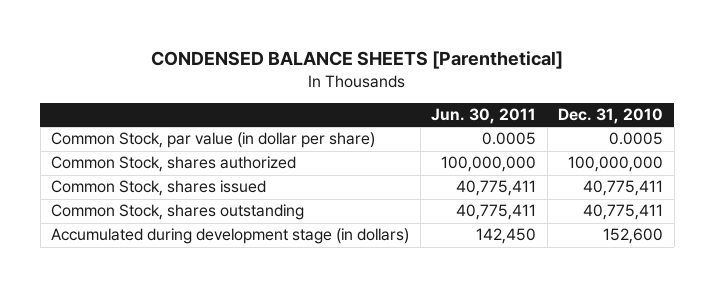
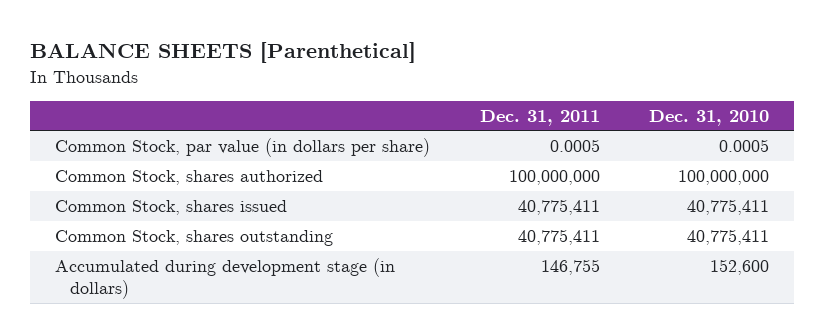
- CONDENSED BALANCE SHEETS [Parenthetical]
+ BALANCE SHEETS [Parenthetical]
- | Jun. 30, 2011 | Dec. 31, 2010
+ | Dec. 31, 2011 | Dec. 31, 2010
- Common Stock, par value (in dollar per share) | 0.0005 | 0.0005
+ Common Stock, par value (in dollars per share) | 0.0005 | 0.0005

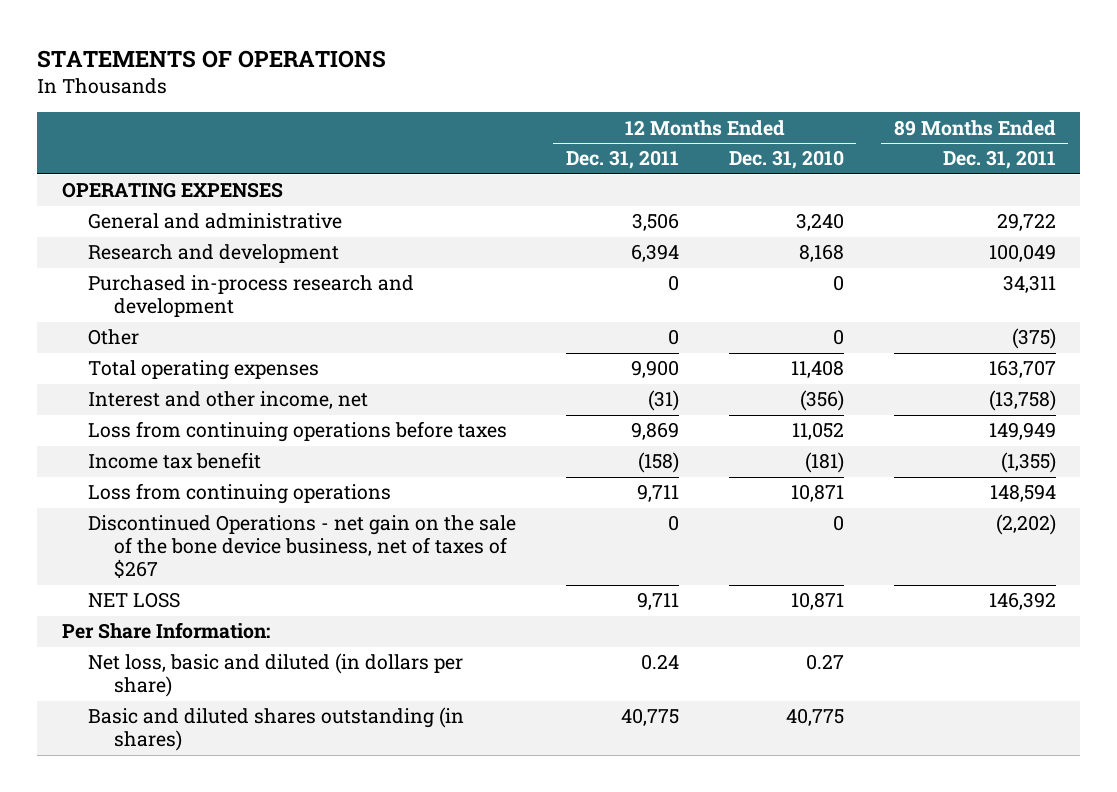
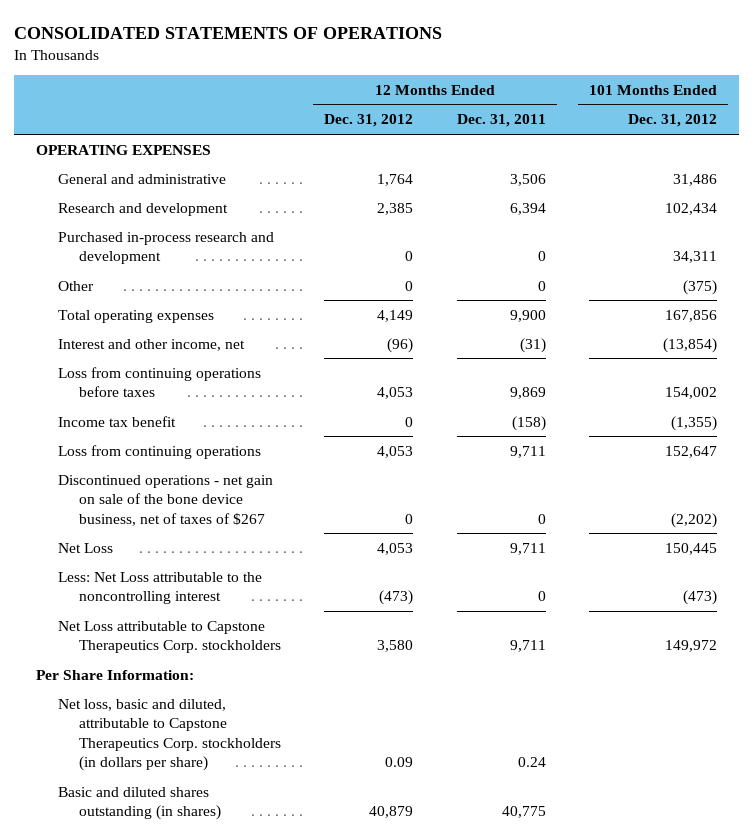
- STATEMENTS OF OPERATIONS
+ CONSOLIDATED STATEMENTS OF OPERATIONS
- | 12 Months Ended Dec. 31, 2011 | 12 Months Ended Dec. 31, 2010 | 89 Months Ended Dec. 31, 2011
+ | 12 Months Ended Dec. 31, 2012 | 12 Months Ended Dec. 31, 2011 | 101 Months Ended Dec. 31, 2012
- Discontinued Operations - net gain on the sale of the bone device business, net of taxes of $267 | 0 | 0 | (2,202)
- NET LOSS | 9,711 | 10,871 | 146,392
+ Discontinued operations - net gain on sale of the bone device business, net of taxes of $267 | 0 | 0 | (2,202)
+ Net Loss | 4,053 | 9,711 | 150,445
+ Less: Net Loss attributable to the noncontrolling interest | (473) | 0 | (473)
+ Net Loss attributable to Capstone Therapeutics Corp. stockholders | 3,580 | 9,711 | 149,972
- Net loss, basic and diluted (in dollars per share) | 0.24 | 0.27 |
+ Net loss, basic and diluted, attributable to Capstone Therapeutics Corp. stockholders (in dollars per share) | 0.09 | 0.24 |

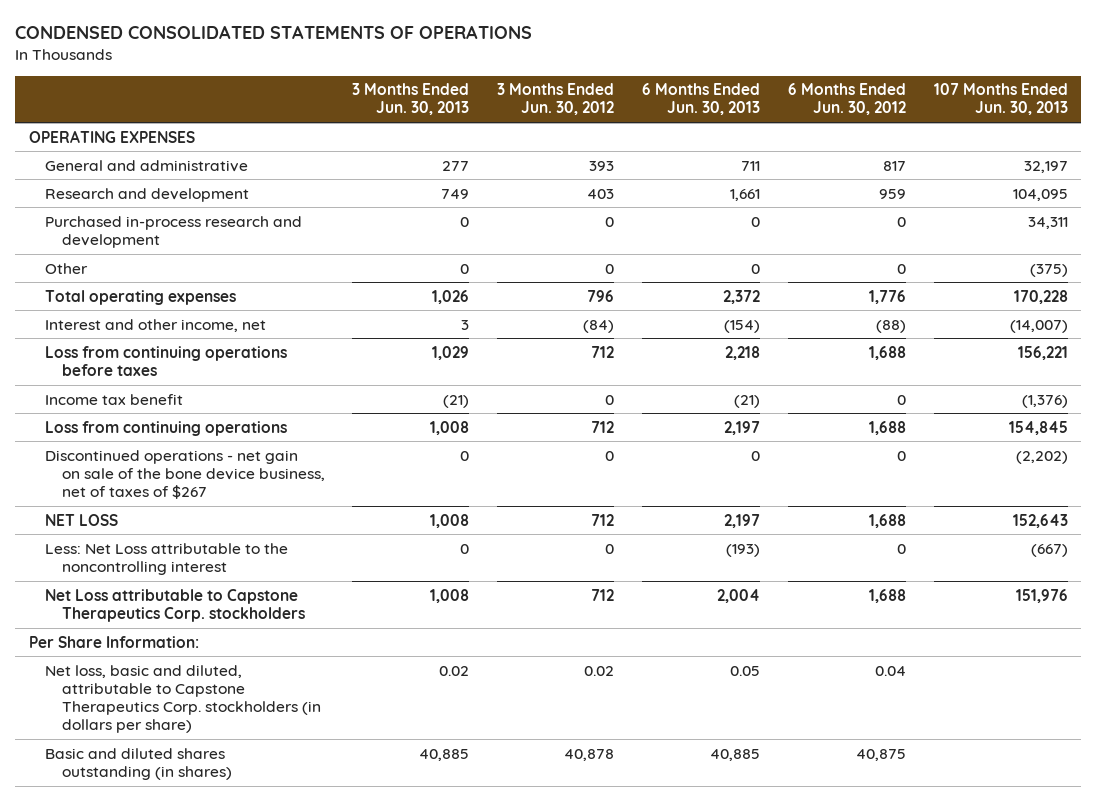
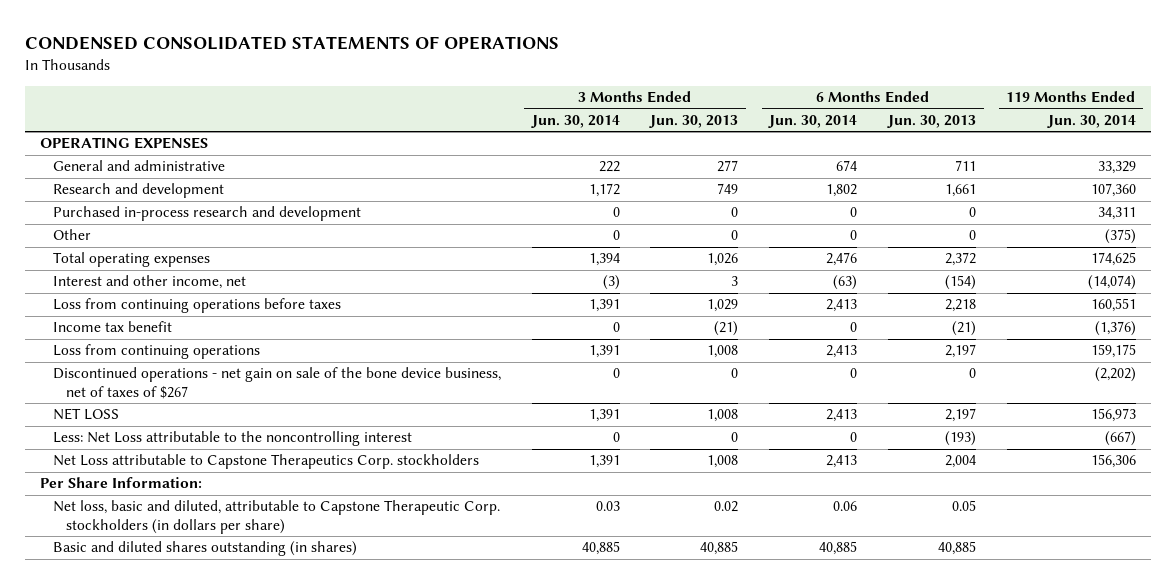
- | 3 Months Ended Jun. 30, 2013 | 3 Months Ended Jun. 30, 2012 | 6 Months Ended Jun. 30, 2013 | 6 Months Ended Jun. 30, 2012 | 107 Months Ended Jun. 30, 2013
+ | 3 Months Ended Jun. 30, 2014 | 3 Months Ended Jun. 30, 2013 | 6 Months Ended Jun. 30, 2014 | 6 Months Ended Jun. 30, 2013 | 119 Months Ended Jun. 30, 2014
- Net loss, basic and diluted, attributable to Capstone Therapeutics Corp. stockholders (in dollars per share) | 0.02 | 0.02 | 0.05 | 0.04 |
+ Net loss, basic and diluted, attributable to Capstone Therapeutic Corp. stockholders (in dollars per share) | 0.03 | 0.02 | 0.06 | 0.05 |

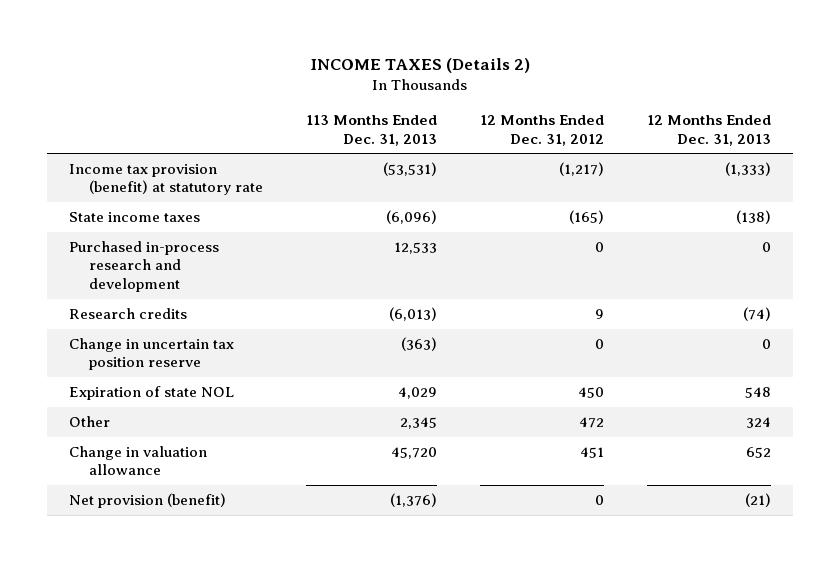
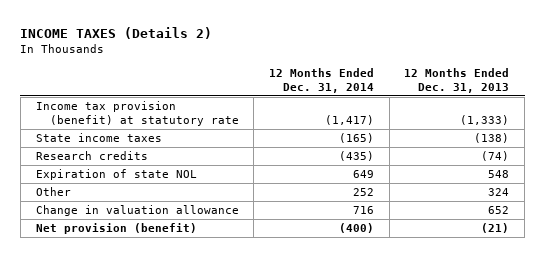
- | 113 Months Ended Dec. 31, 2013 | 12 Months Ended Dec. 31, 2012 | 12 Months Ended Dec. 31, 2013
+ | 12 Months Ended Dec. 31, 2014 | 12 Months Ended Dec. 31, 2013
- Purchased in-process research and development | 12,533 | 0 | 0
- Change in uncertain tax position reserve | (363) | 0 | 0

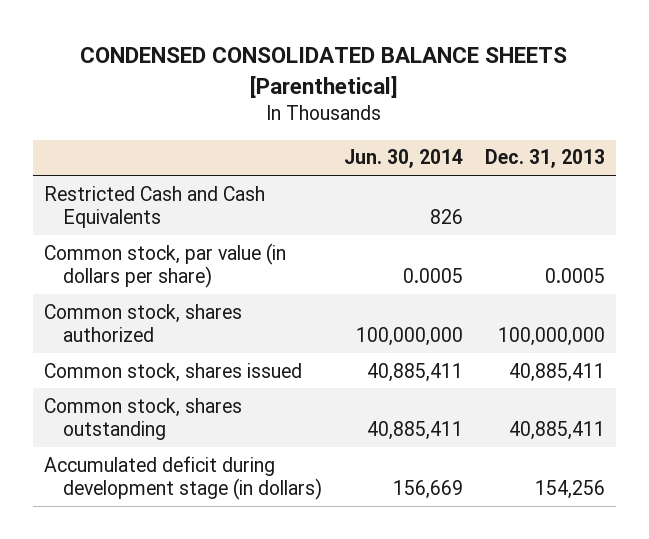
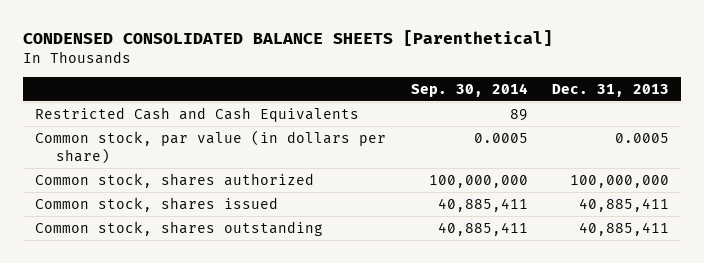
- | Jun. 30, 2014 | Dec. 31, 2013
+ | Sep. 30, 2014 | Dec. 31, 2013
- Accumulated deficit during development stage (in dollars) | 156,669 | 154,256

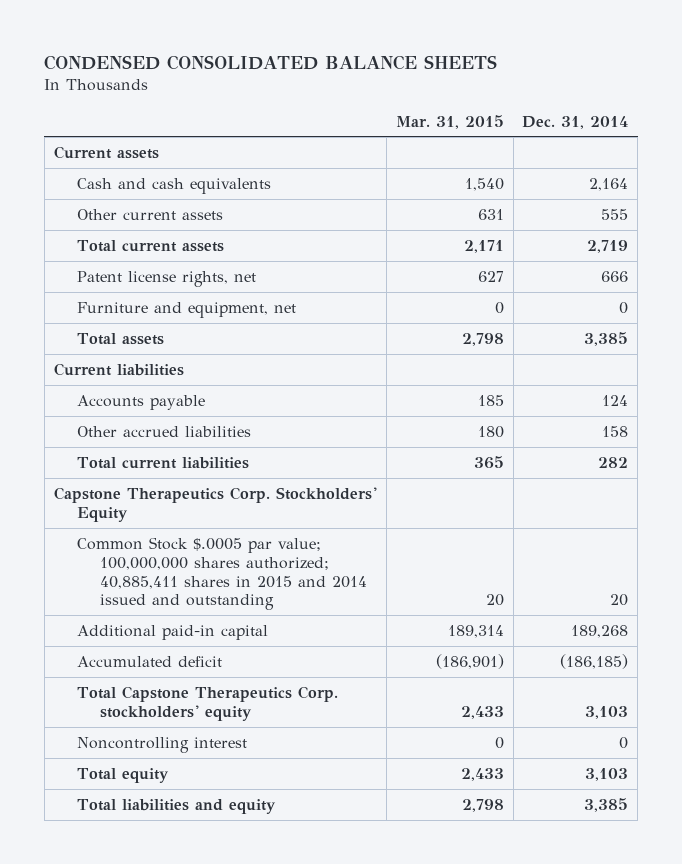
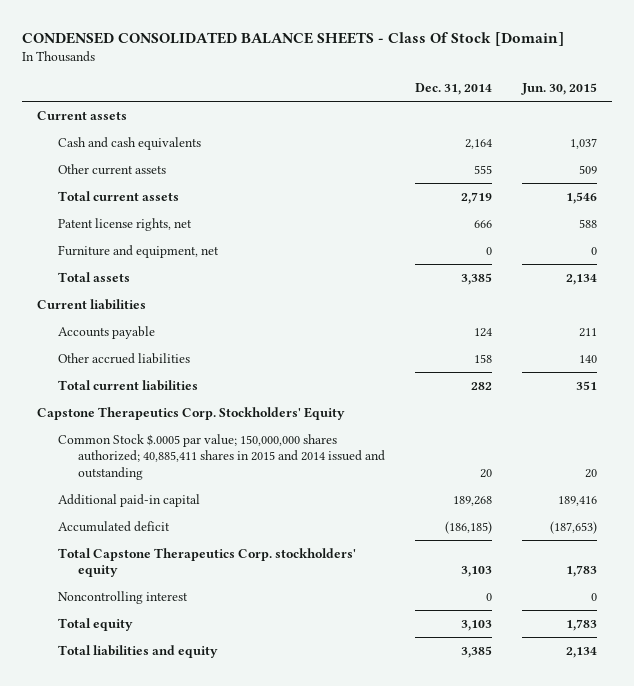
- CONDENSED CONSOLIDATED BALANCE SHEETS
+ CONDENSED CONSOLIDATED BALANCE SHEETS - Class Of Stock [Domain]
- | Mar. 31, 2015 | Dec. 31, 2014
+ | Dec. 31, 2014 | Jun. 30, 2015
- Common Stock $.0005 par value; 100,000,000 shares authorized; 40,885,411 shares in 2015 and 2014 issued and outstanding | 20 | 20
+ Common Stock $.0005 par value; 150,000,000 shares authorized; 40,885,411 shares in 2015 and 2014 issued and outstanding | 20 | 20

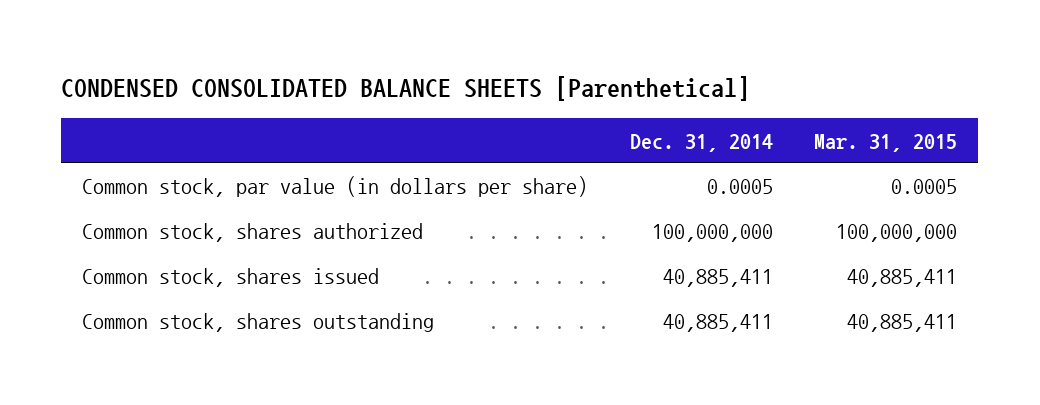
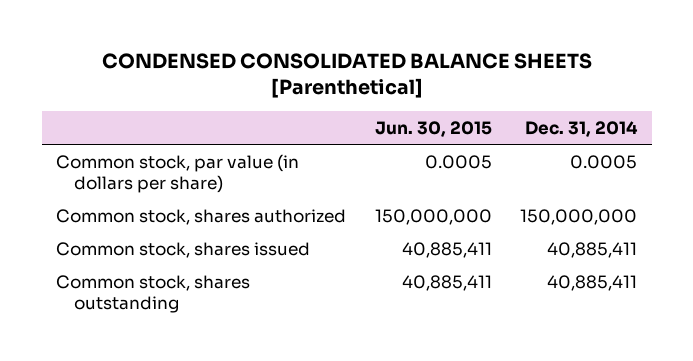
- | Dec. 31, 2014 | Mar. 31, 2015
+ | Jun. 30, 2015 | Dec. 31, 2014
- Common stock, shares authorized | 100,000,000 | 100,000,000
+ Common stock, shares authorized | 150,000,000 | 150,000,000

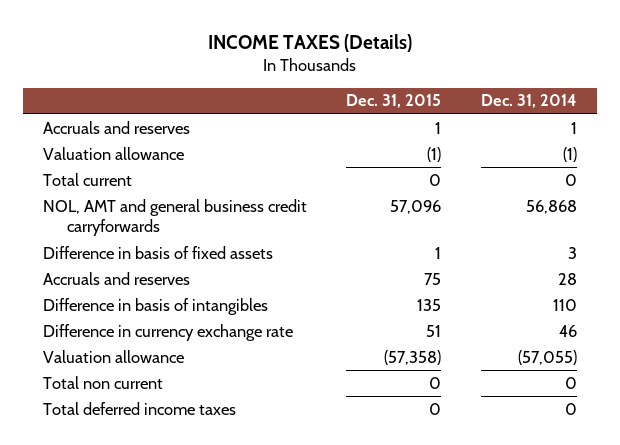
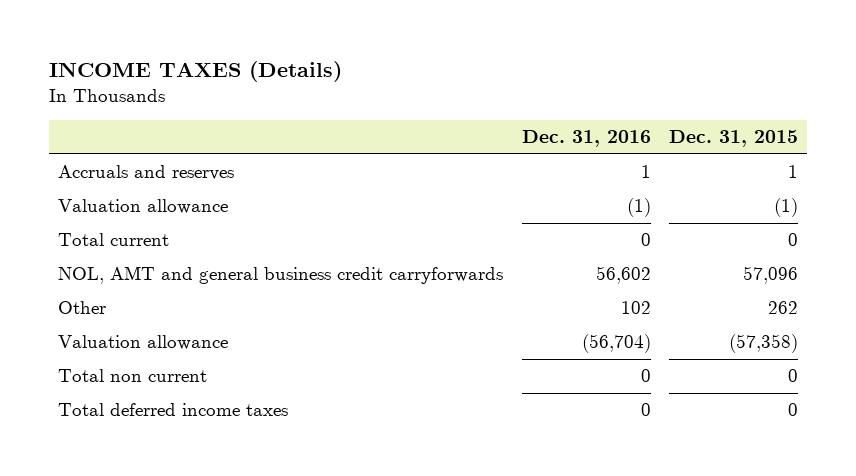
- | Dec. 31, 2015 | Dec. 31, 2014
+ | Dec. 31, 2016 | Dec. 31, 2015
- Difference in basis of fixed assets | 1 | 3
- Accruals and reserves | 75 | 28
- Difference in basis of intangibles | 135 | 110
- Difference in currency exchange rate | 51 | 46
+ Other | 102 | 262

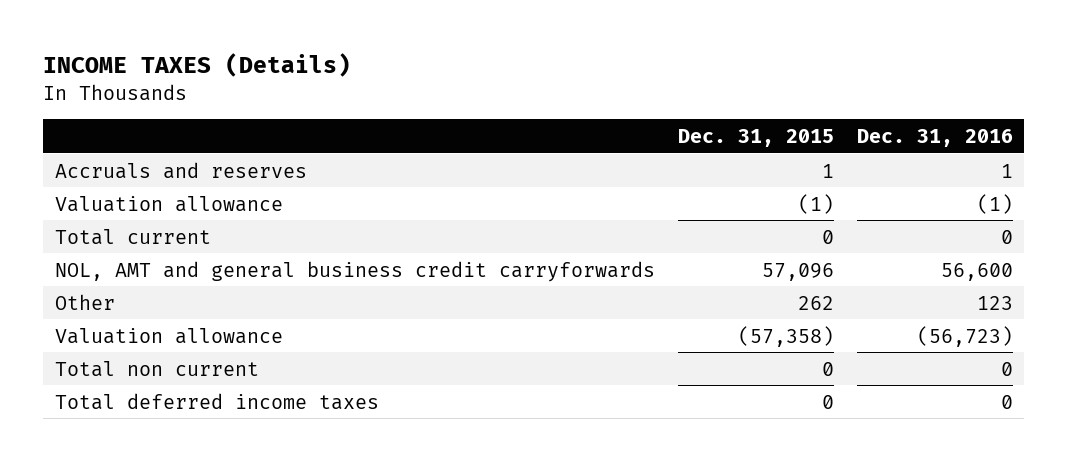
- | Dec. 31, 2016 | Dec. 31, 2015
+ | Dec. 31, 2015 | Dec. 31, 2016
- NOL, AMT and general business credit carryforwards | 56,602 | 57,096
- Other | 102 | 262
- Valuation allowance | (56,704) | (57,358)
+ NOL, AMT and general business credit carryforwards | 57,096 | 56,600
+ Other | 262 | 123
+ Valuation allowance | (57,358) | (56,723)

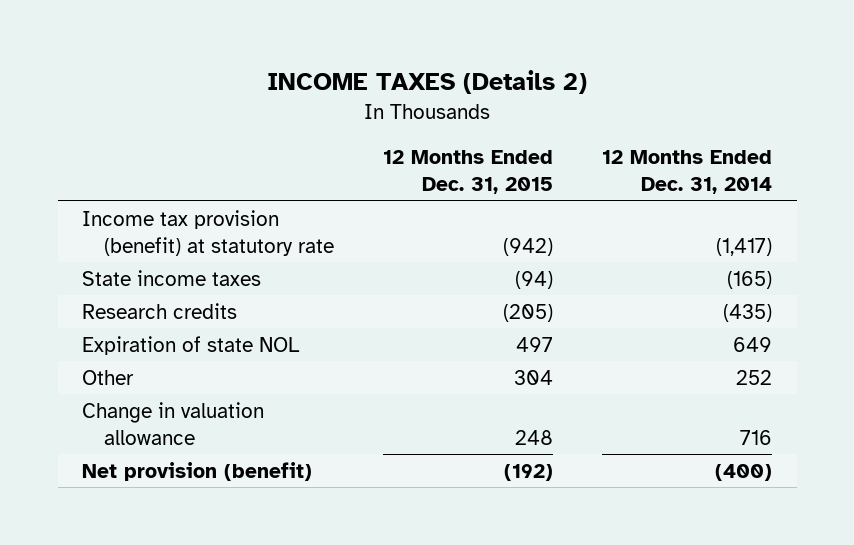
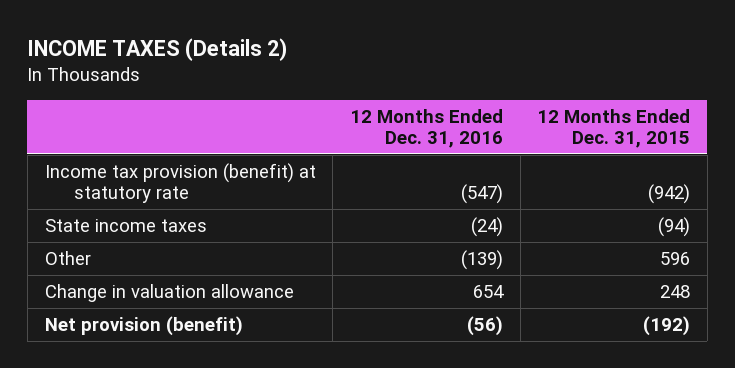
- | 12 Months Ended Dec. 31, 2015 | 12 Months Ended Dec. 31, 2014
+ | 12 Months Ended Dec. 31, 2016 | 12 Months Ended Dec. 31, 2015
- Research credits | (205) | (435)
- Expiration of state NOL | 497 | 649
- Other | 304 | 252
+ Other | (139) | 596

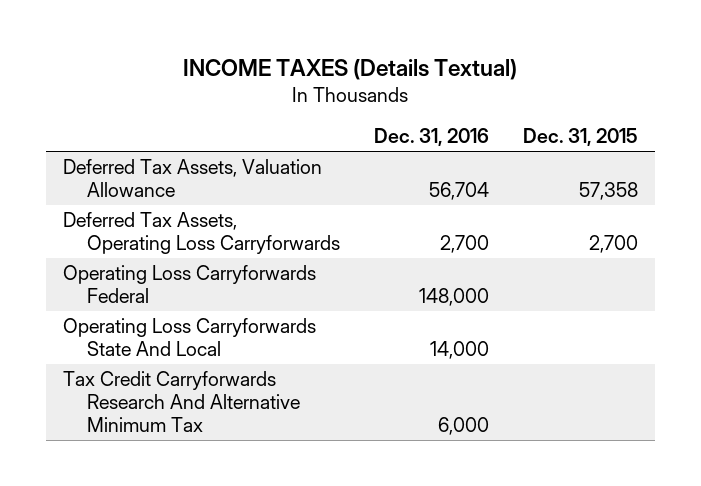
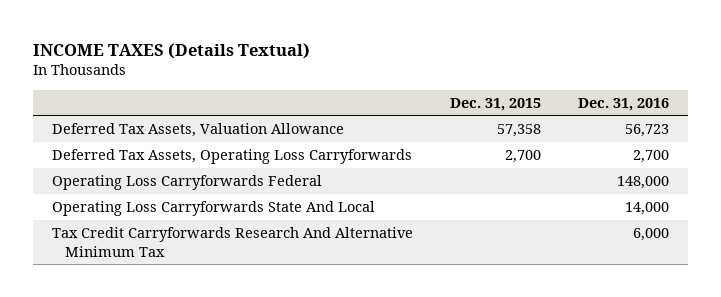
- | Dec. 31, 2016 | Dec. 31, 2015
+ | Dec. 31, 2015 | Dec. 31, 2016
- Deferred Tax Assets, Valuation Allowance | 56,704 | 57,358
+ Deferred Tax Assets, Valuation Allowance | 57,358 | 56,723

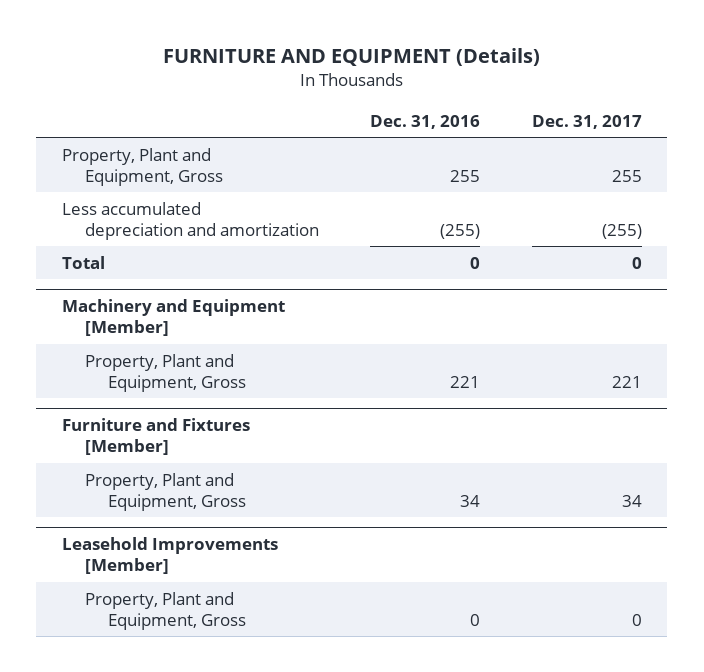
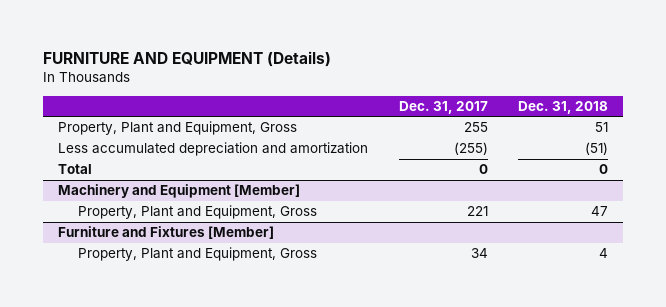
- | Dec. 31, 2016 | Dec. 31, 2017
+ | Dec. 31, 2017 | Dec. 31, 2018
- Leasehold Improvements [Member]
- Property, Plant and Equipment, Gross | 0 | 0

